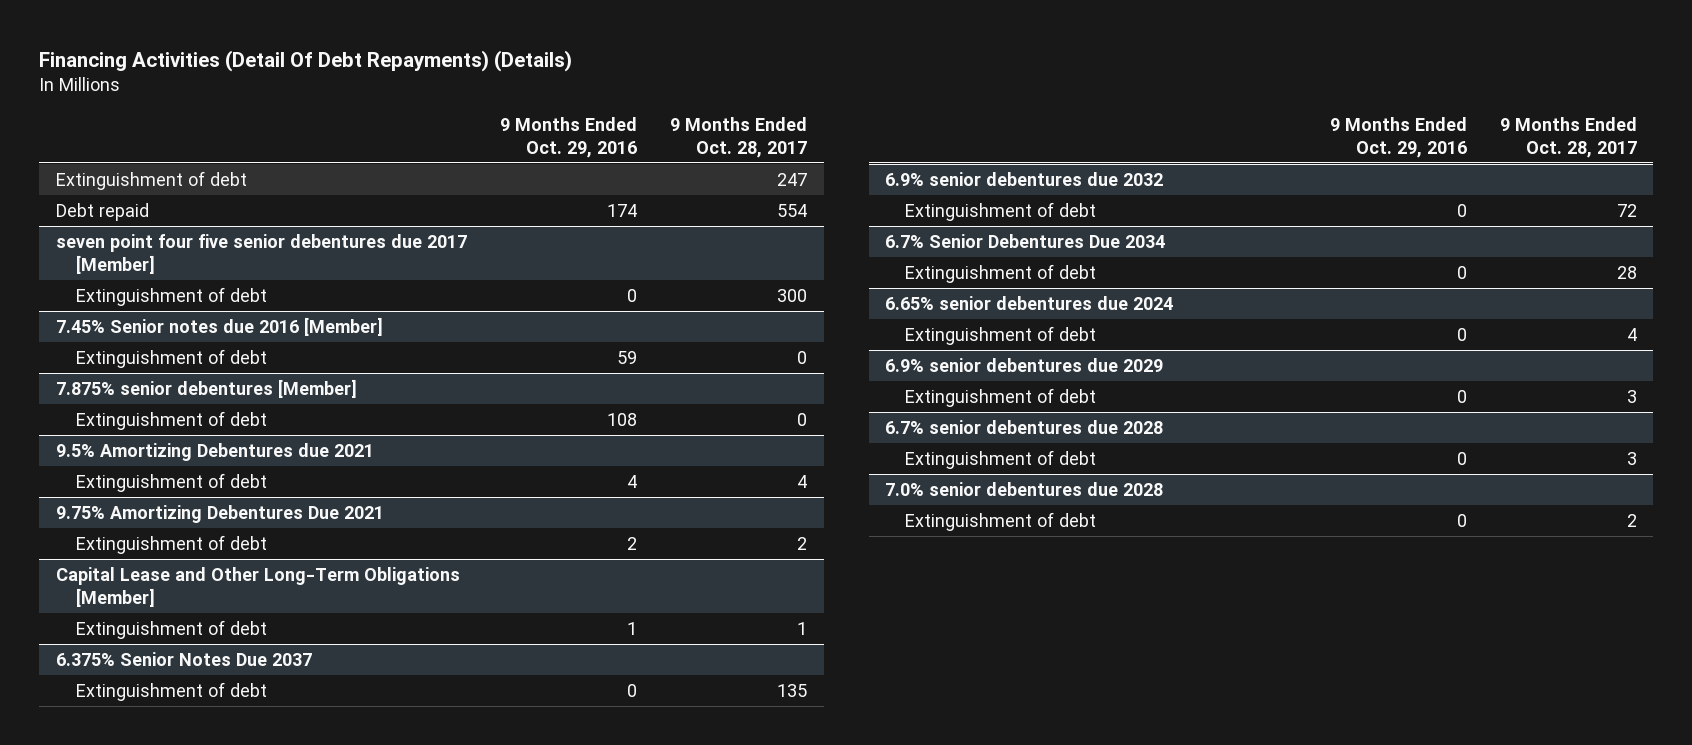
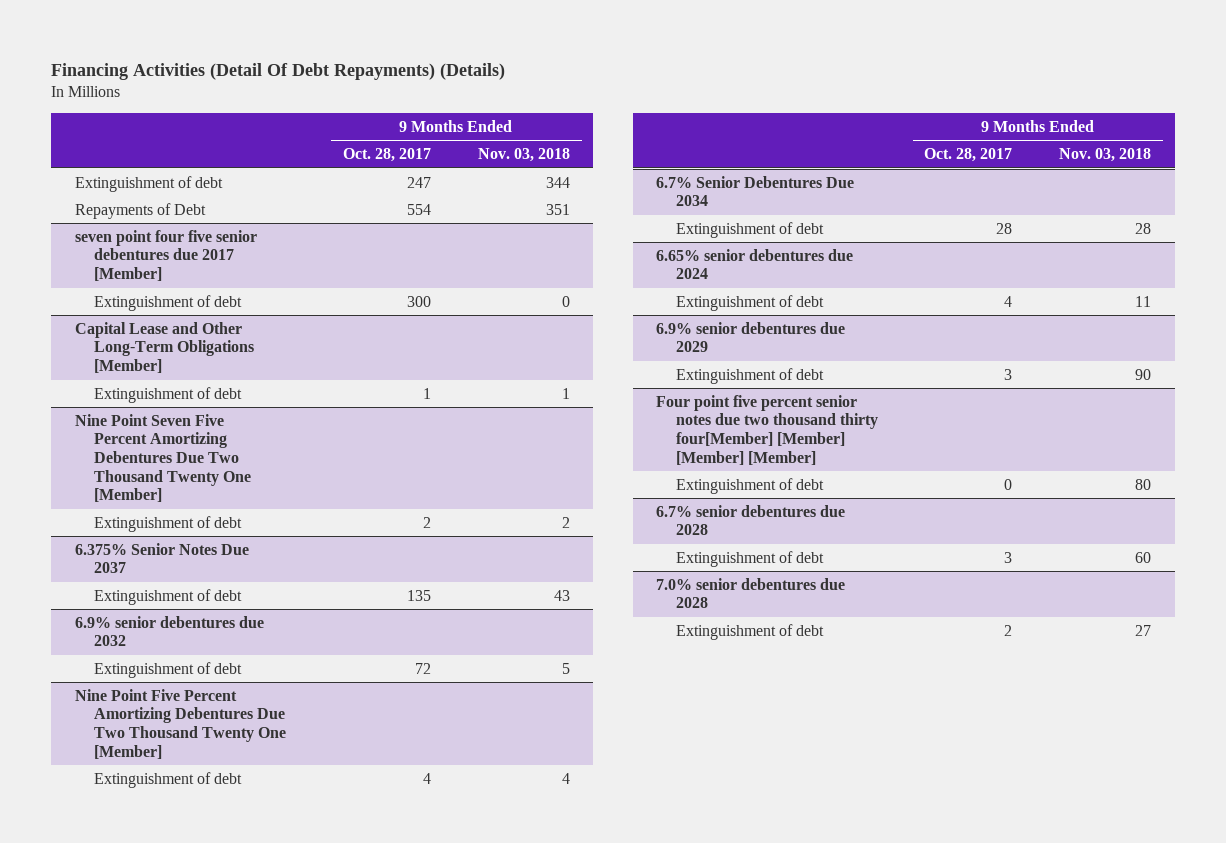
- | 9 Months Ended Oct. 29, 2016 | 9 Months Ended Oct. 28, 2017
+ | 9 Months Ended Oct. 28, 2017 | 9 Months Ended Nov. 03, 2018
- Debt repaid | 174 | 554
+ Repayments of Debt | 554 | 351
- 7.45% Senior notes due 2016 [Member]
- Extinguishment of debt | 59 | 0
- 7.875% senior debentures [Member]
- Extinguishment of debt | 108 | 0
- 9.5% Amortizing Debentures due 2021
- Extinguishment of debt | 4 | 4
- 9.75% Amortizing Debentures Due 2021
- Extinguishment of debt | 2 | 2
+ Nine Point Seven Five Percent Amortizing Debentures Due Two Thousand Twenty One [Member]
+ Extinguishment of debt | 2 | 2
+ Nine Point Five Percent Amortizing Debentures Due Two Thousand Twenty One [Member]
+ Extinguishment of debt | 4 | 4
+ Four point five percent senior notes due two thousand thirty four[Member] [Member] [Member] [Member]
+ Extinguishment of debt | 0 | 80

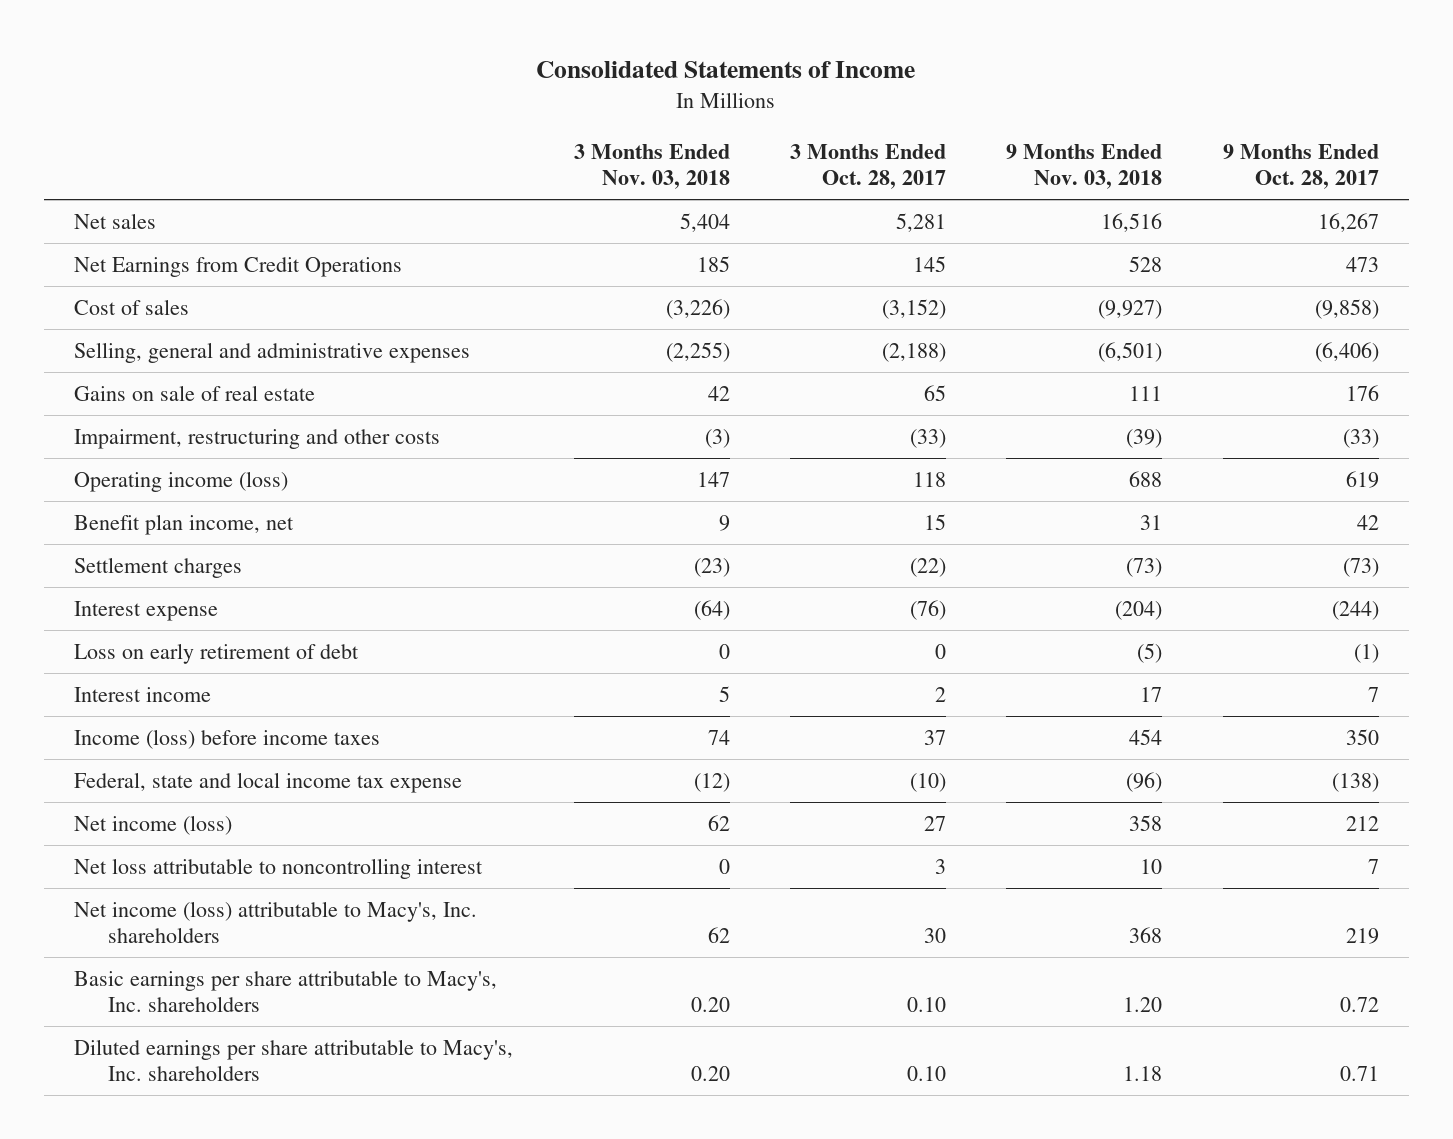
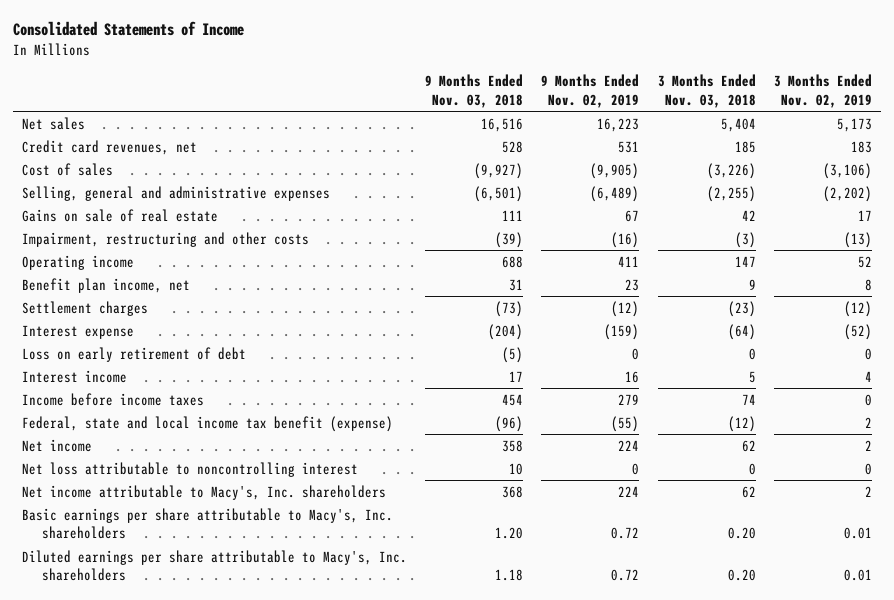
- | 3 Months Ended Nov. 03, 2018 | 3 Months Ended Oct. 28, 2017 | 9 Months Ended Nov. 03, 2018 | 9 Months Ended Oct. 28, 2017
+ | 9 Months Ended Nov. 03, 2018 | 9 Months Ended Nov. 02, 2019 | 3 Months Ended Nov. 03, 2018 | 3 Months Ended Nov. 02, 2019
- Net Earnings from Credit Operations | 185 | 145 | 528 | 473
+ Credit card revenues, net | 528 | 531 | 185 | 183
- Operating income (loss) | 147 | 118 | 688 | 619
+ Operating income | 688 | 411 | 147 | 52
- Income (loss) before income taxes | 74 | 37 | 454 | 350
- Federal, state and local income tax expense | (12) | (10) | (96) | (138)
- Net income (loss) | 62 | 27 | 358 | 212
+ Income before income taxes | 454 | 279 | 74 | 0
+ Federal, state and local income tax benefit (expense) | (96) | (55) | (12) | 2
+ Net income | 358 | 224 | 62 | 2
- Net income (loss) attributable to Macy's, Inc. shareholders | 62 | 30 | 368 | 219
+ Net income attributable to Macy's, Inc. shareholders | 368 | 224 | 62 | 2

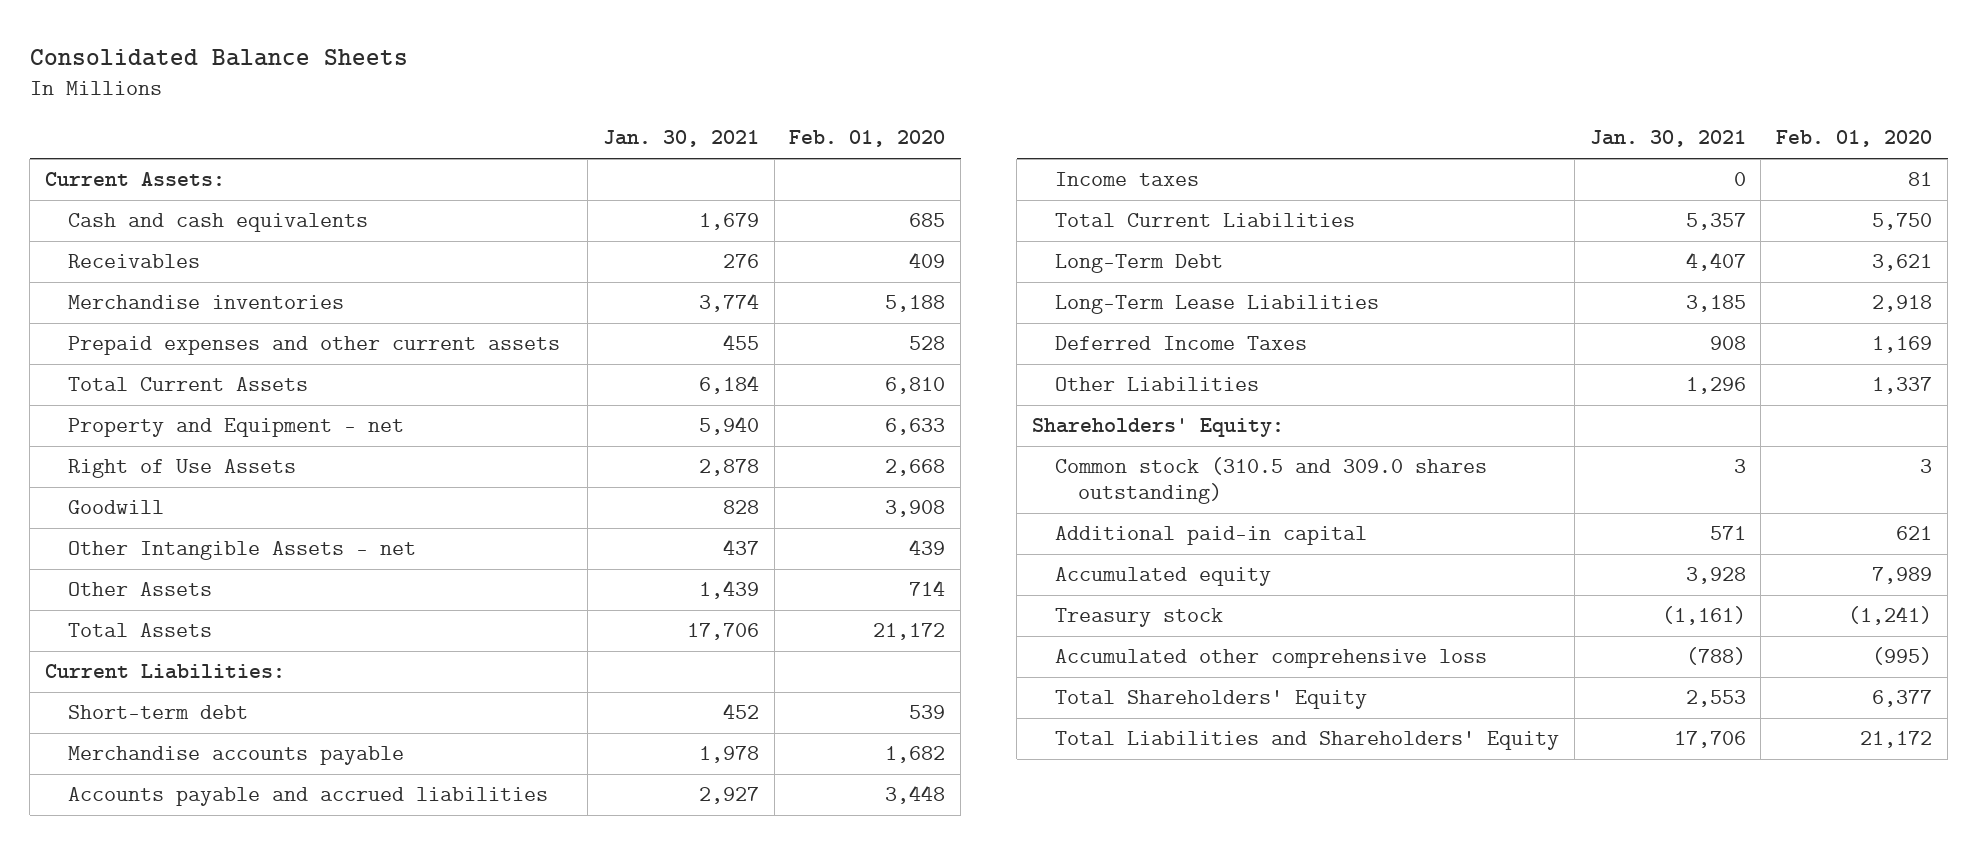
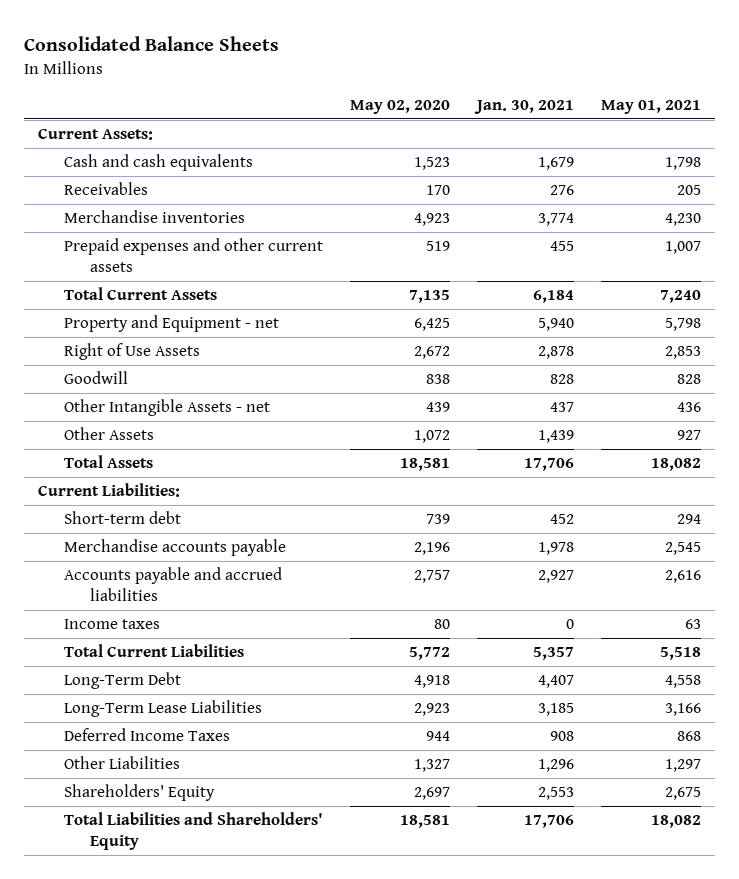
- | Jan. 30, 2021 | Feb. 01, 2020
+ | May 02, 2020 | Jan. 30, 2021 | May 01, 2021
- Shareholders' Equity:
- Common stock (310.5 and 309.0 shares outstanding) | 3 | 3
- Additional paid-in capital | 571 | 621
- Accumulated equity | 3,928 | 7,989
- Treasury stock | (1,161) | (1,241)
- Accumulated other comprehensive loss | (788) | (995)
- Total Shareholders' Equity | 2,553 | 6,377
+ Shareholders' Equity | 2,697 | 2,553 | 2,675

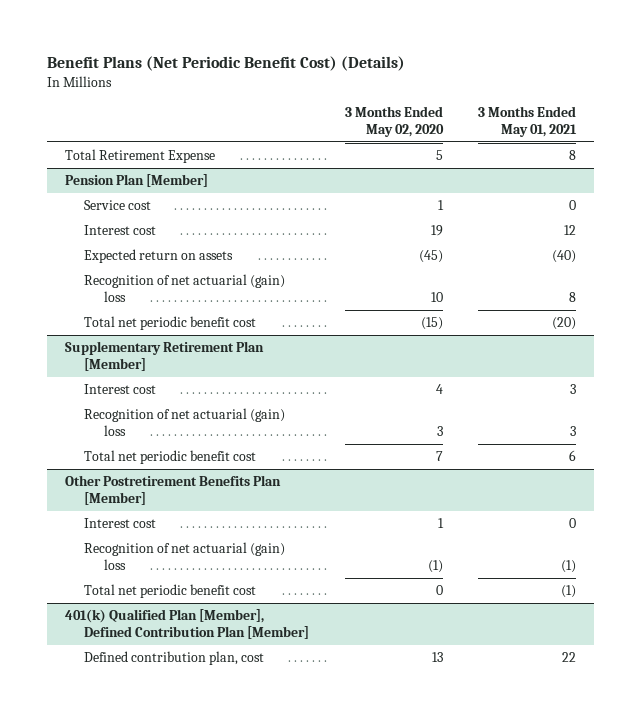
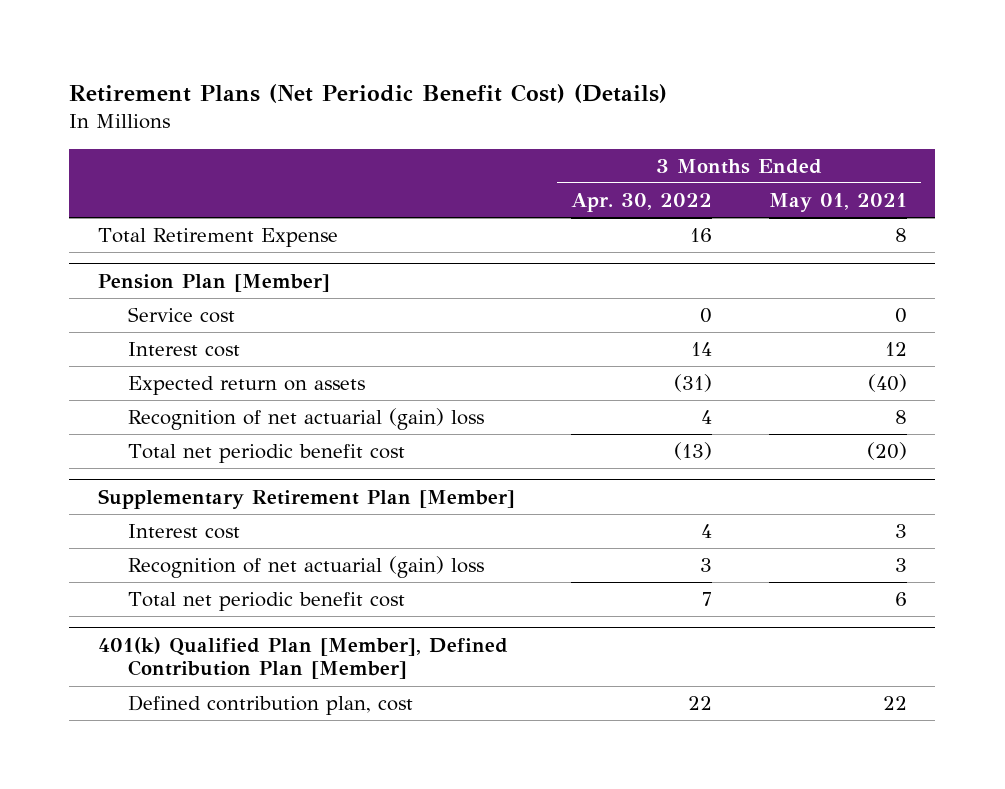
- Benefit Plans (Net Periodic Benefit Cost) (Details)
+ Retirement Plans (Net Periodic Benefit Cost) (Details)
- | 3 Months Ended May 02, 2020 | 3 Months Ended May 01, 2021
+ | 3 Months Ended Apr. 30, 2022 | 3 Months Ended May 01, 2021
- Other Postretirement Benefits Plan [Member]
- Interest cost | 1 | 0
- Recognition of net actuarial (gain) loss | (1) | (1)
- Total net periodic benefit cost | 0 | (1)

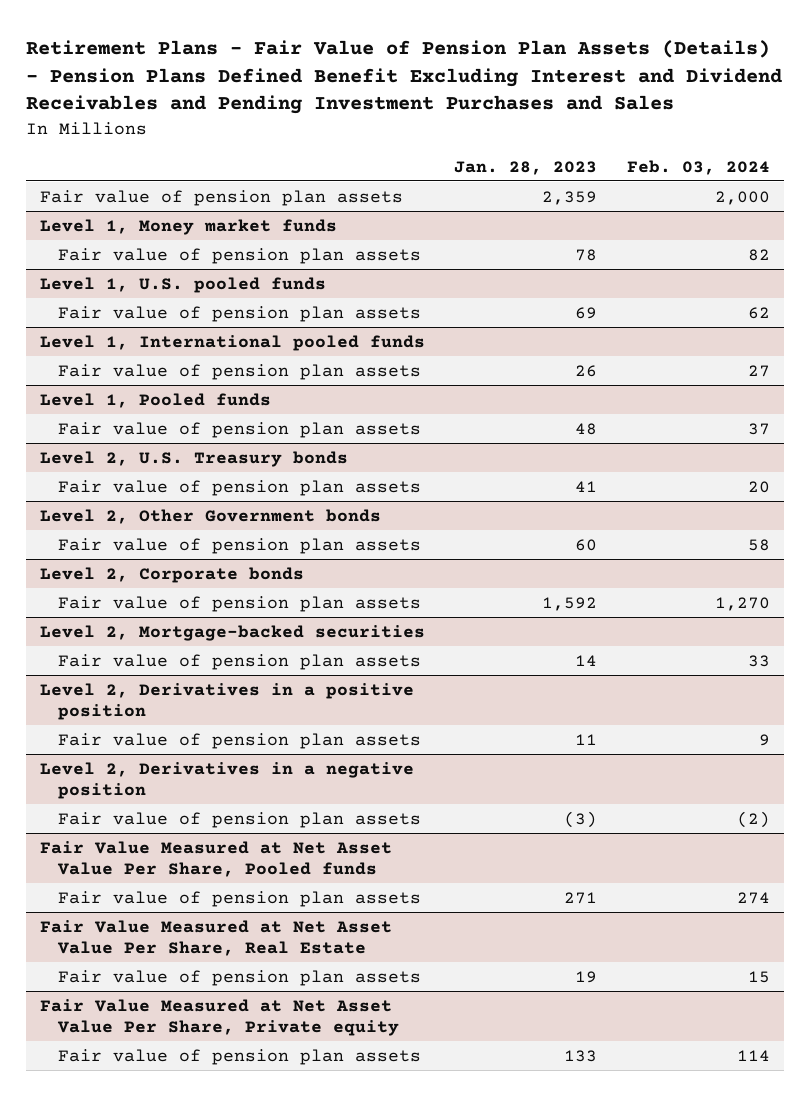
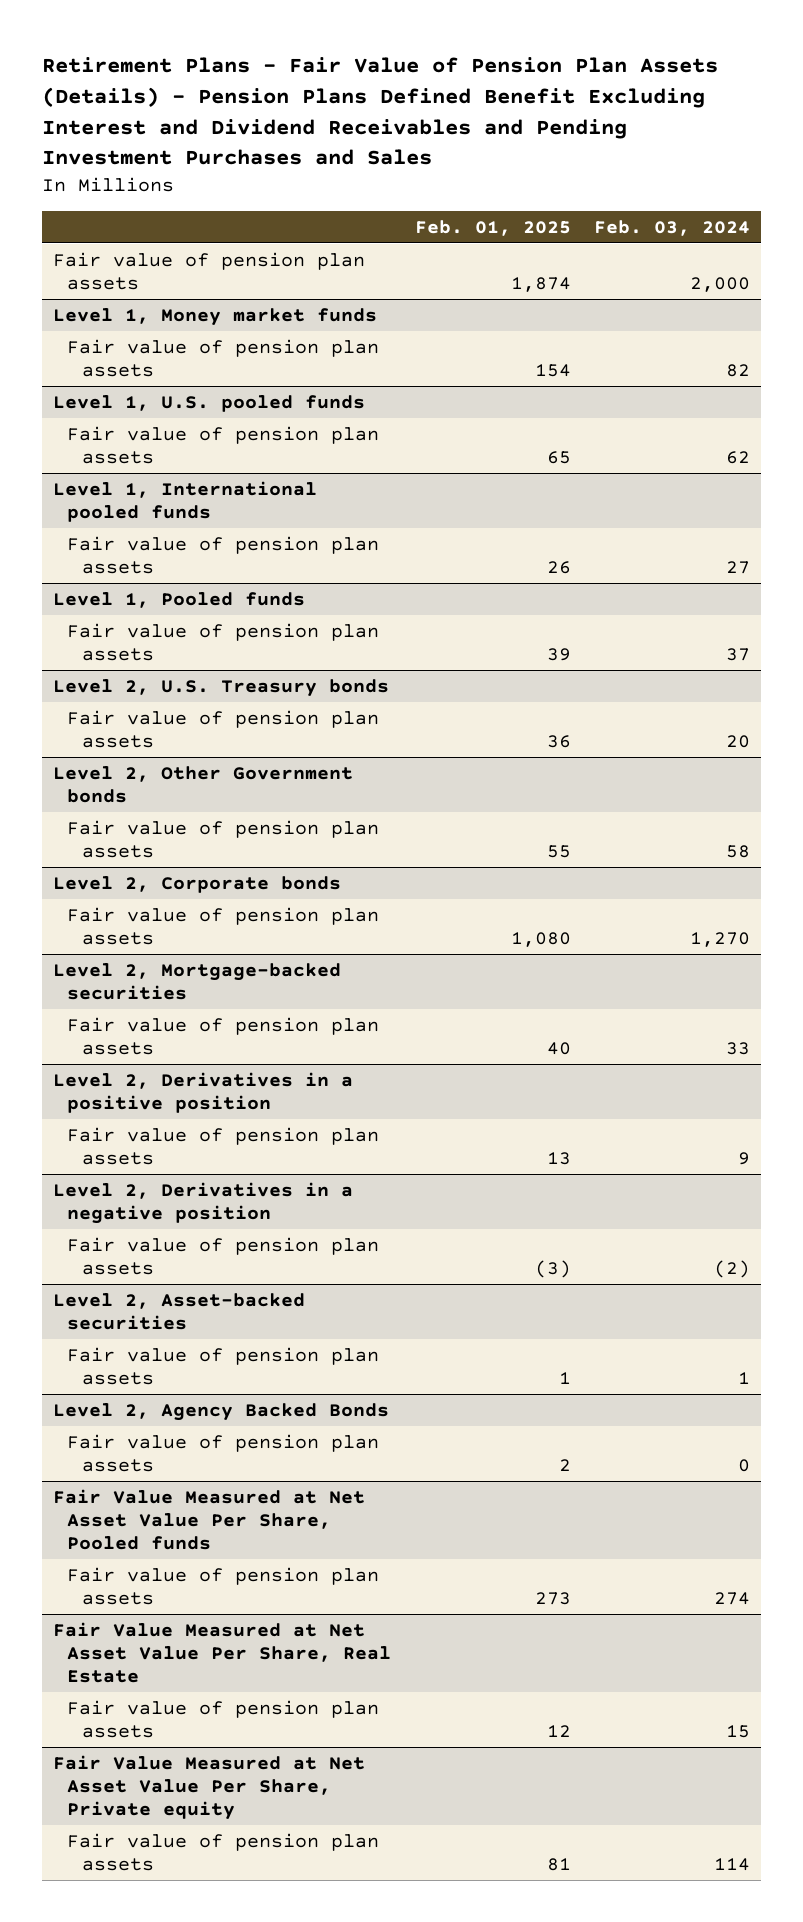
- | Jan. 28, 2023 | Feb. 03, 2024
+ | Feb. 01, 2025 | Feb. 03, 2024
+ Level 2, Asset-backed securities
+ Fair value of pension plan assets | 1 | 1
+ Level 2, Agency Backed Bonds
+ Fair value of pension plan assets | 2 | 0

